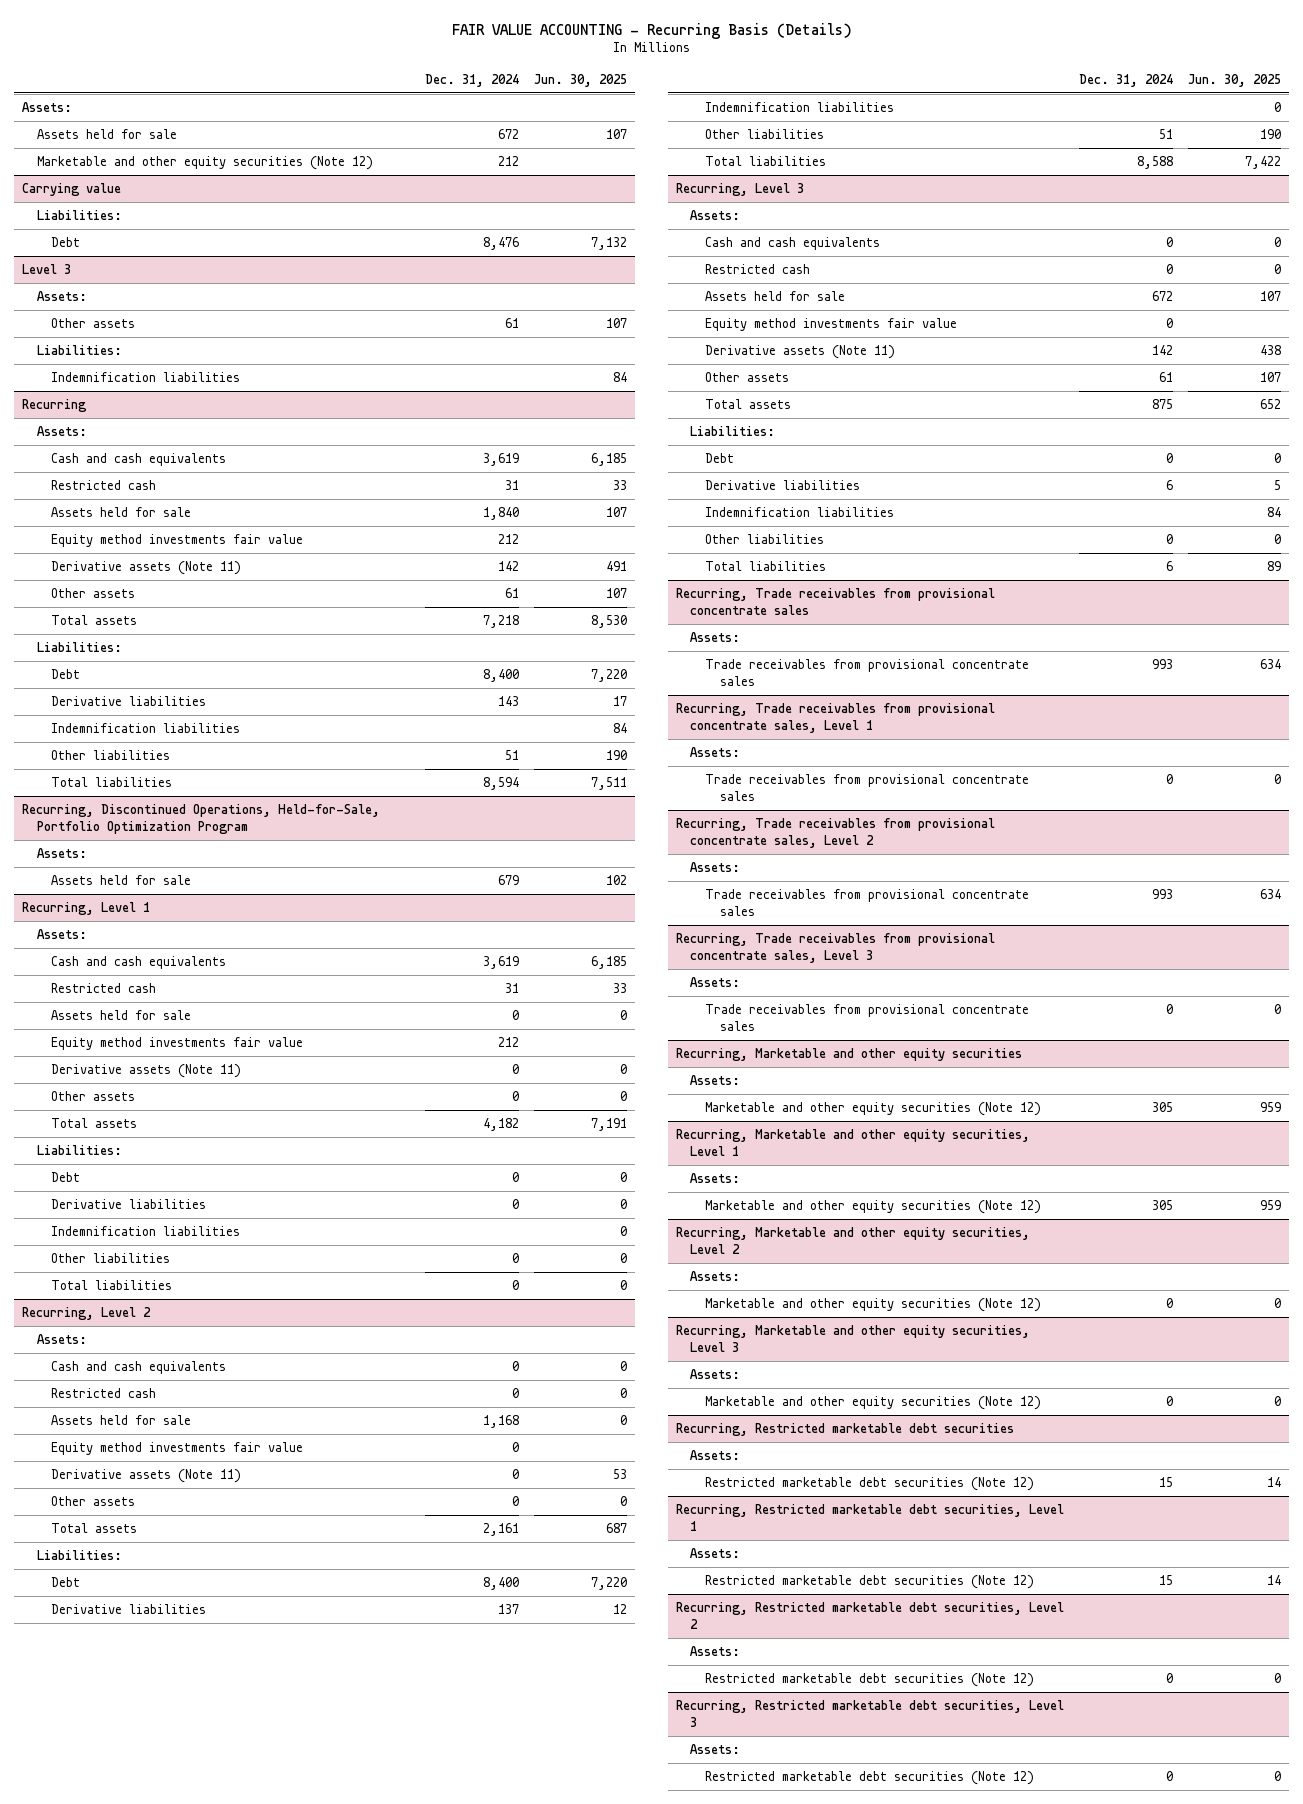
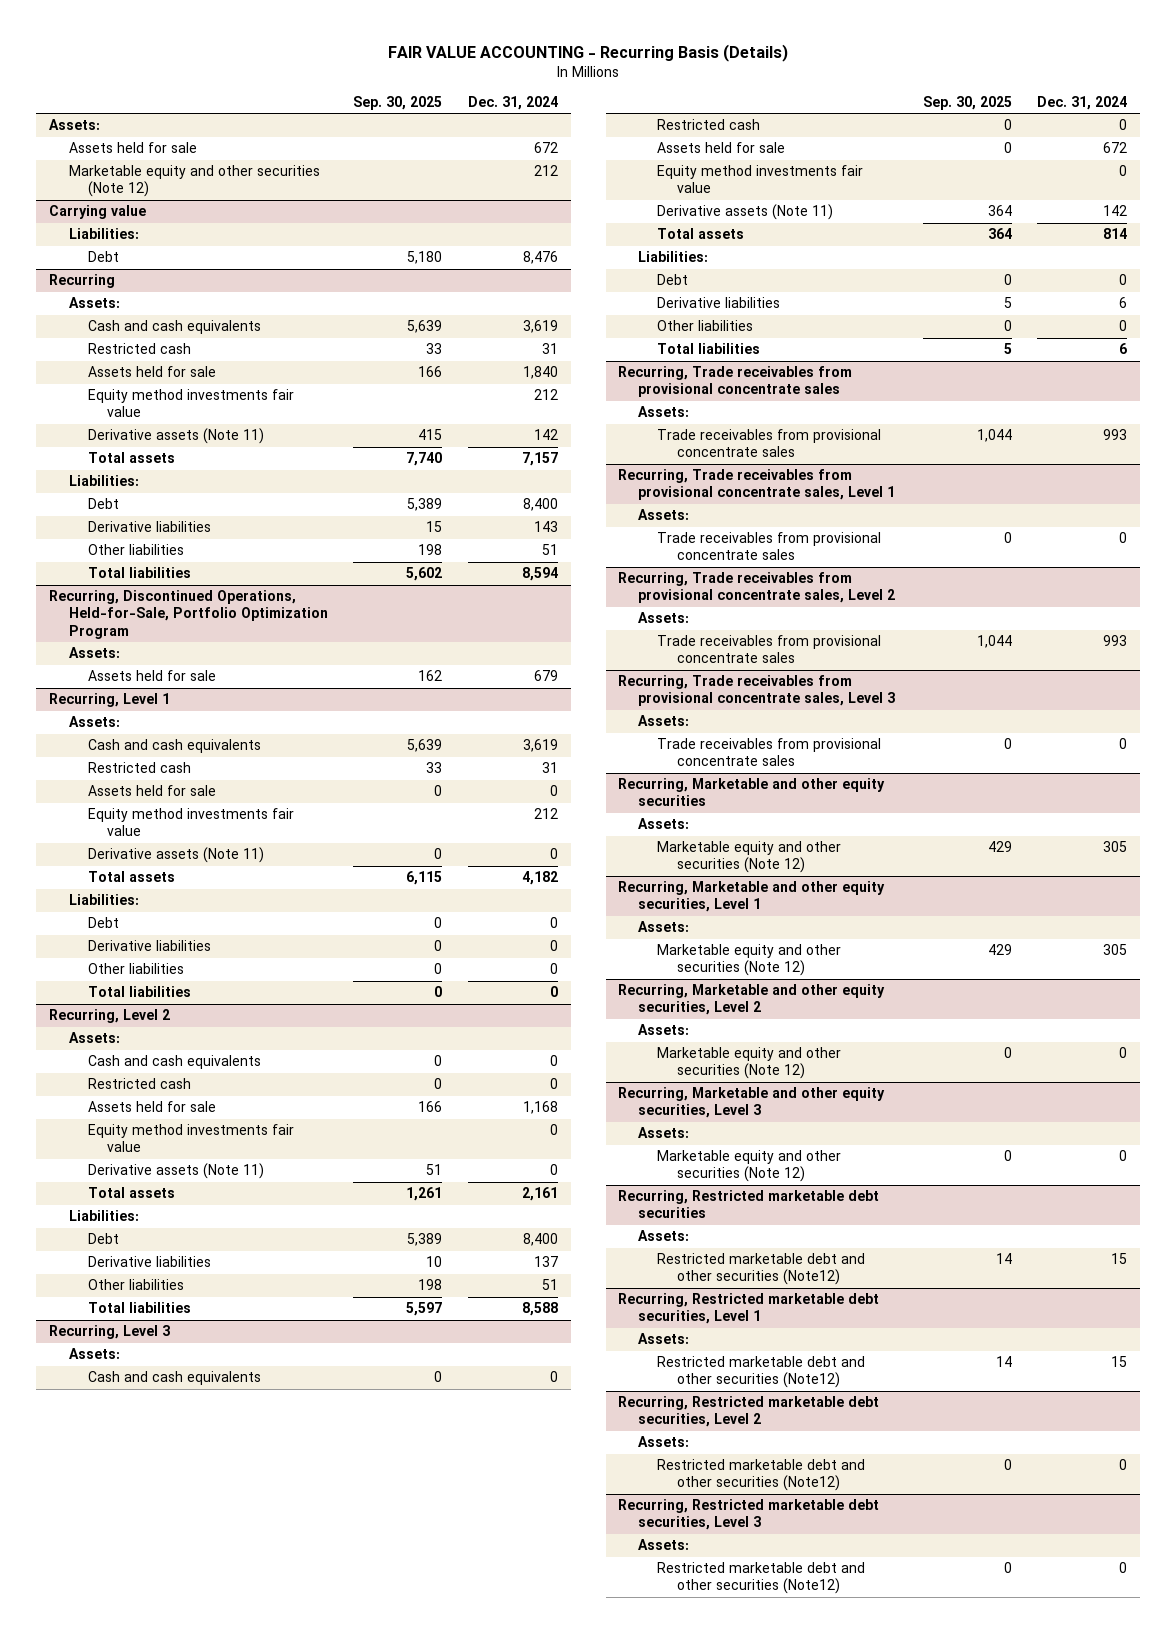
- | Dec. 31, 2024 | Jun. 30, 2025
+ | Sep. 30, 2025 | Dec. 31, 2024
- Marketable and other equity securities (Note 12) | 212 |
+ Marketable equity and other securities (Note 12) | | 212
- Level 3
- Assets:
- Other assets | 61 | 107
- Liabilities:
- Indemnification liabilities | | 84
@ Recurring
- Other assets | 61 | 107
- Total assets | 7,218 | 8,530
+ Total assets | 7,740 | 7,157
- Indemnification liabilities | | 84
@ Recurring, Level 1
- Other assets | 0 | 0
- Indemnification liabilities | | 0
@ Recurring, Level 2
- Other assets | 0 | 0
- Indemnification liabilities | | 0
@ Recurring, Level 3
- Other assets | 61 | 107
- Total assets | 875 | 652
+ Total assets | 364 | 814
- Indemnification liabilities | | 84
@ Recurring, Marketable and other equity securities
- Marketable and other equity securities (Note 12) | 305 | 959
+ Marketable equity and other securities (Note 12) | 429 | 305
@ Recurring, Marketable and other equity securities, Level 1
- Marketable and other equity securities (Note 12) | 305 | 959
+ Marketable equity and other securities (Note 12) | 429 | 305
@ Recurring, Marketable and other equity securities, Level 2
- Marketable and other equity securities (Note 12) | 0 | 0
+ Marketable equity and other securities (Note 12) | 0 | 0
@ Recurring, Marketable and other equity securities, Level 3
- Marketable and other equity securities (Note 12) | 0 | 0
+ Marketable equity and other securities (Note 12) | 0 | 0
@ Recurring, Restricted marketable debt securities
- Restricted marketable debt securities (Note 12) | 15 | 14
+ Restricted marketable debt and other securities (Note12) | 14 | 15
@ Recurring, Restricted marketable debt securities, Level 1
- Restricted marketable debt securities (Note 12) | 15 | 14
+ Restricted marketable debt and other securities (Note12) | 14 | 15
@ Recurring, Restricted marketable debt securities, Level 2
- Restricted marketable debt securities (Note 12) | 0 | 0
+ Restricted marketable debt and other securities (Note12) | 0 | 0
@ Recurring, Restricted marketable debt securities, Level 3
- Restricted marketable debt securities (Note 12) | 0 | 0
+ Restricted marketable debt and other securities (Note12) | 0 | 0

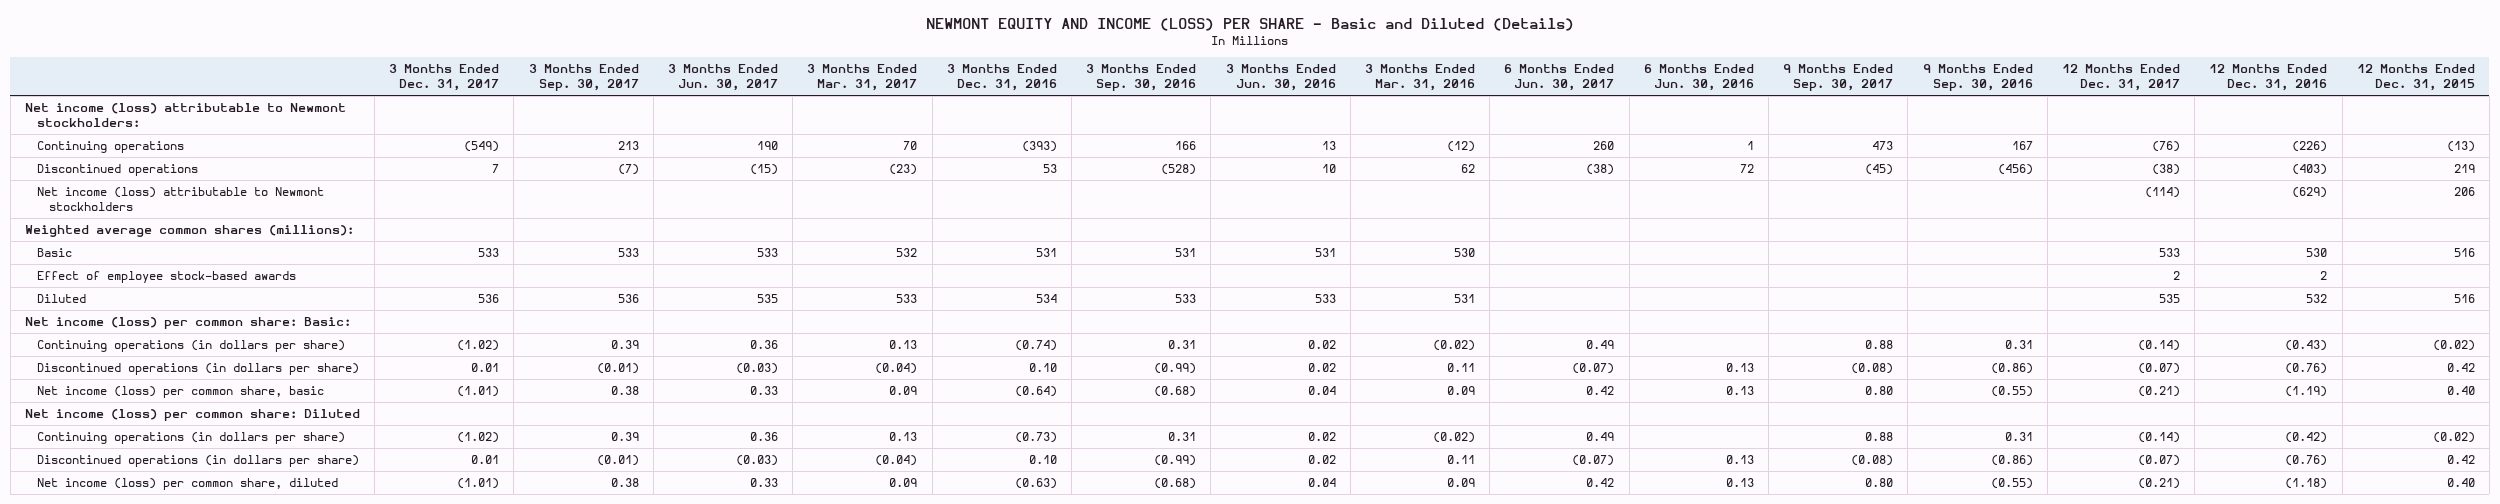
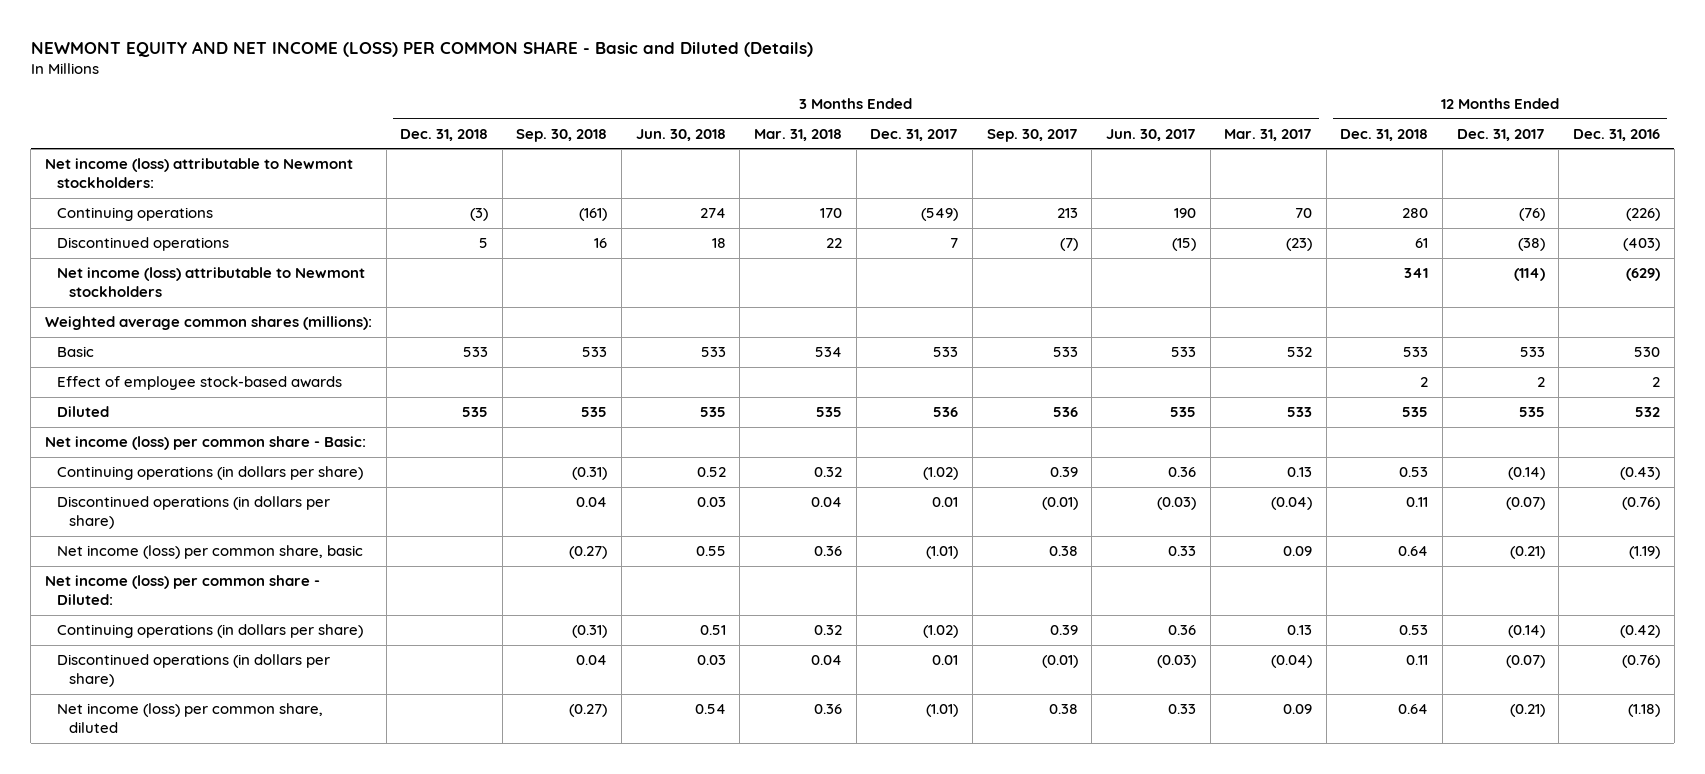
- NEWMONT EQUITY AND INCOME (LOSS) PER SHARE - Basic and Diluted (Details)
+ NEWMONT EQUITY AND NET INCOME (LOSS) PER COMMON SHARE - Basic and Diluted (Details)
- | 3 Months Ended Dec. 31, 2017 | 3 Months Ended Sep. 30, 2017 | 3 Months Ended Jun. 30, 2017 | 3 Months Ended Mar. 31, 2017 | 3 Months Ended Dec. 31, 2016 | 3 Months Ended Sep. 30, 2016 | 3 Months Ended Jun. 30, 2016 | 3 Months Ended Mar. 31, 2016 | 6 Months Ended Jun. 30, 2017 | 6 Months Ended Jun. 30, 2016 | 9 Months Ended Sep. 30, 2017 | 9 Months Ended Sep. 30, 2016 | 12 Months Ended Dec. 31, 2017 | 12 Months Ended Dec. 31, 2016 | 12 Months Ended Dec. 31, 2015
+ | 3 Months Ended Dec. 31, 2018 | 3 Months Ended Sep. 30, 2018 | 3 Months Ended Jun. 30, 2018 | 3 Months Ended Mar. 31, 2018 | 3 Months Ended Dec. 31, 2017 | 3 Months Ended Sep. 30, 2017 | 3 Months Ended Jun. 30, 2017 | 3 Months Ended Mar. 31, 2017 | 12 Months Ended Dec. 31, 2018 | 12 Months Ended Dec. 31, 2017 | 12 Months Ended Dec. 31, 2016
- Net income (loss) per common share: Basic:
+ Net income (loss) per common share - Basic:
- Net income (loss) per common share: Diluted
+ Net income (loss) per common share - Diluted:

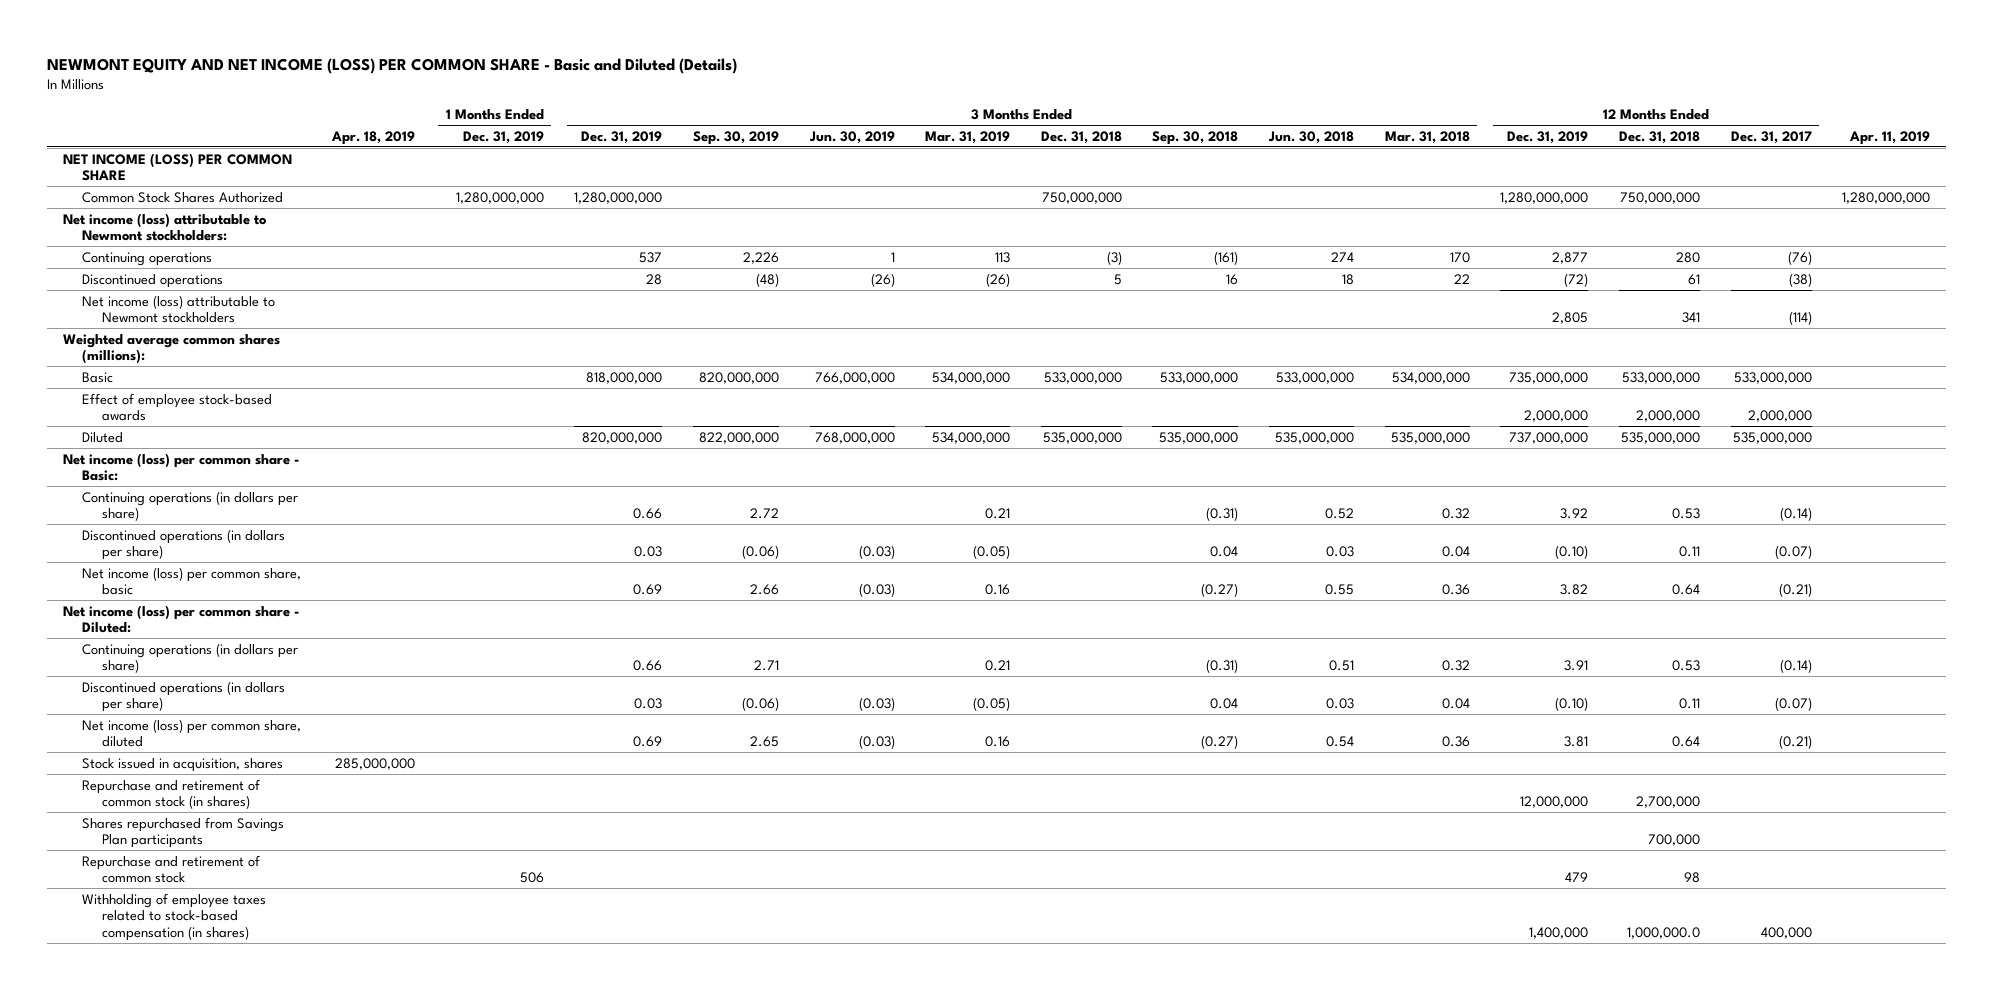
- | 3 Months Ended Dec. 31, 2018 | 3 Months Ended Sep. 30, 2018 | 3 Months Ended Jun. 30, 2018 | 3 Months Ended Mar. 31, 2018 | 3 Months Ended Dec. 31, 2017 | 3 Months Ended Sep. 30, 2017 | 3 Months Ended Jun. 30, 2017 | 3 Months Ended Mar. 31, 2017 | 12 Months Ended Dec. 31, 2018 | 12 Months Ended Dec. 31, 2017 | 12 Months Ended Dec. 31, 2016
+ | Apr. 18, 2019 | 1 Months Ended Dec. 31, 2019 | 3 Months Ended Dec. 31, 2019 | 3 Months Ended Sep. 30, 2019 | 3 Months Ended Jun. 30, 2019 | 3 Months Ended Mar. 31, 2019 | 3 Months Ended Dec. 31, 2018 | 3 Months Ended Sep. 30, 2018 | 3 Months Ended Jun. 30, 2018 | 3 Months Ended Mar. 31, 2018 | 12 Months Ended Dec. 31, 2019 | 12 Months Ended Dec. 31, 2018 | 12 Months Ended Dec. 31, 2017 | Apr. 11, 2019
+ NET INCOME (LOSS) PER COMMON SHARE
+ Common Stock Shares Authorized | | 1,280,000,000 | 1,280,000,000 | | | | 750,000,000 | | | | 1,280,000,000 | 750,000,000 | | 1,280,000,000
- Basic | 533 | 533 | 533 | 534 | 533 | 533 | 533 | 532 | 533 | 533 | 530
- Effect of employee stock-based awards | | | | | | | | | 2 | 2 | 2
- Diluted | 535 | 535 | 535 | 535 | 536 | 536 | 535 | 533 | 535 | 535 | 532
+ Basic | | | 818,000,000 | 820,000,000 | 766,000,000 | 534,000,000 | 533,000,000 | 533,000,000 | 533,000,000 | 534,000,000 | 735,000,000 | 533,000,000 | 533,000,000 |
+ Effect of employee stock-based awards | | | | | | | | | | | 2,000,000 | 2,000,000 | 2,000,000 |
+ Diluted | | | 820,000,000 | 822,000,000 | 768,000,000 | 534,000,000 | 535,000,000 | 535,000,000 | 535,000,000 | 535,000,000 | 737,000,000 | 535,000,000 | 535,000,000 |
+ Stock issued in acquisition, shares | 285,000,000 | | | | | | | | | | | | |
+ Repurchase and retirement of common stock (in shares) | | | | | | | | | | | 12,000,000 | 2,700,000 | |
+ Shares repurchased from Savings Plan participants | | | | | | | | | | | | 700,000 | |
+ Repurchase and retirement of common stock | | 506 | | | | | | | | | 479 | 98 | |
+ Withholding of employee taxes related to stock-based compensation (in shares) | | | | | | | | | | | 1,400,000 | 1,000,000.0 | 400,000 |

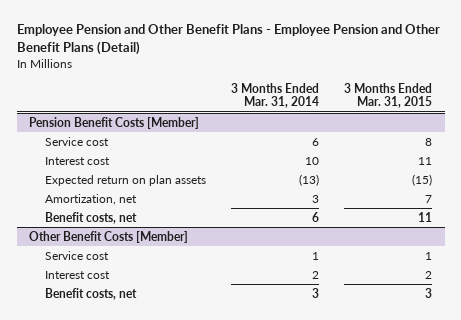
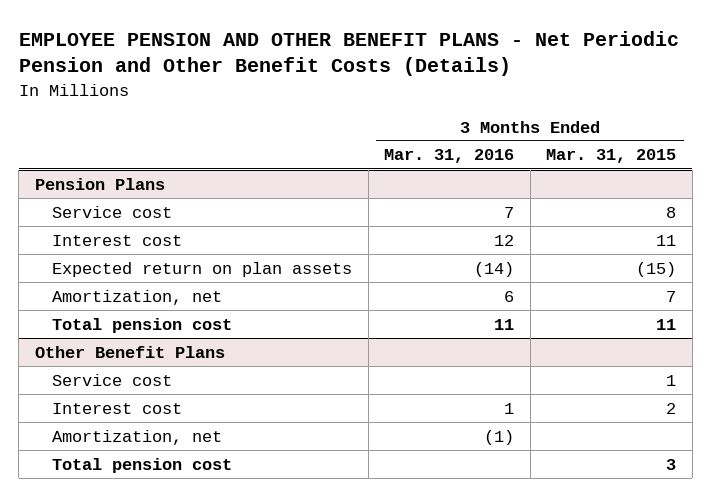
- Employee Pension and Other Benefit Plans - Employee Pension and Other Benefit Plans (Detail)
+ EMPLOYEE PENSION AND OTHER BENEFIT PLANS - Net Periodic Pension and Other Benefit Costs (Details)
- | 3 Months Ended Mar. 31, 2014 | 3 Months Ended Mar. 31, 2015
+ | 3 Months Ended Mar. 31, 2016 | 3 Months Ended Mar. 31, 2015
- Pension Benefit Costs [Member]
+ Pension Plans
- Benefit costs, net | 6 | 11
- Other Benefit Costs [Member]
+ Total pension cost | 11 | 11
+ Other Benefit Plans
- Benefit costs, net | 3 | 3
+ Amortization, net | (1) |
+ Total pension cost | | 3

